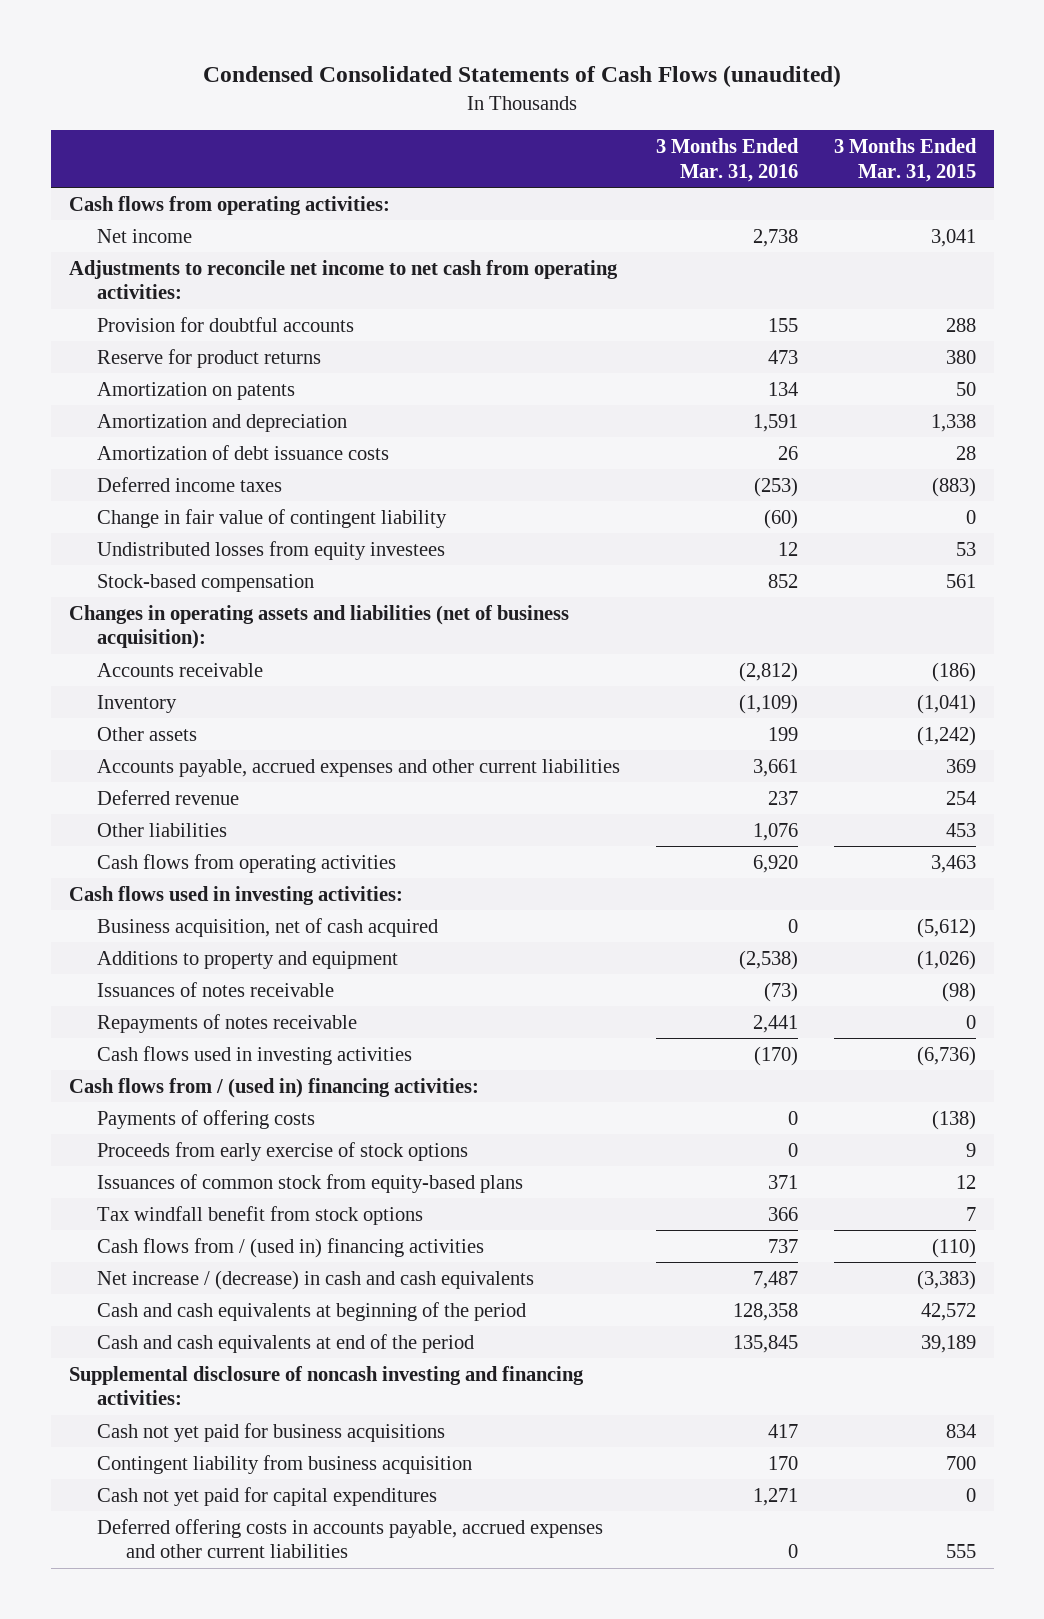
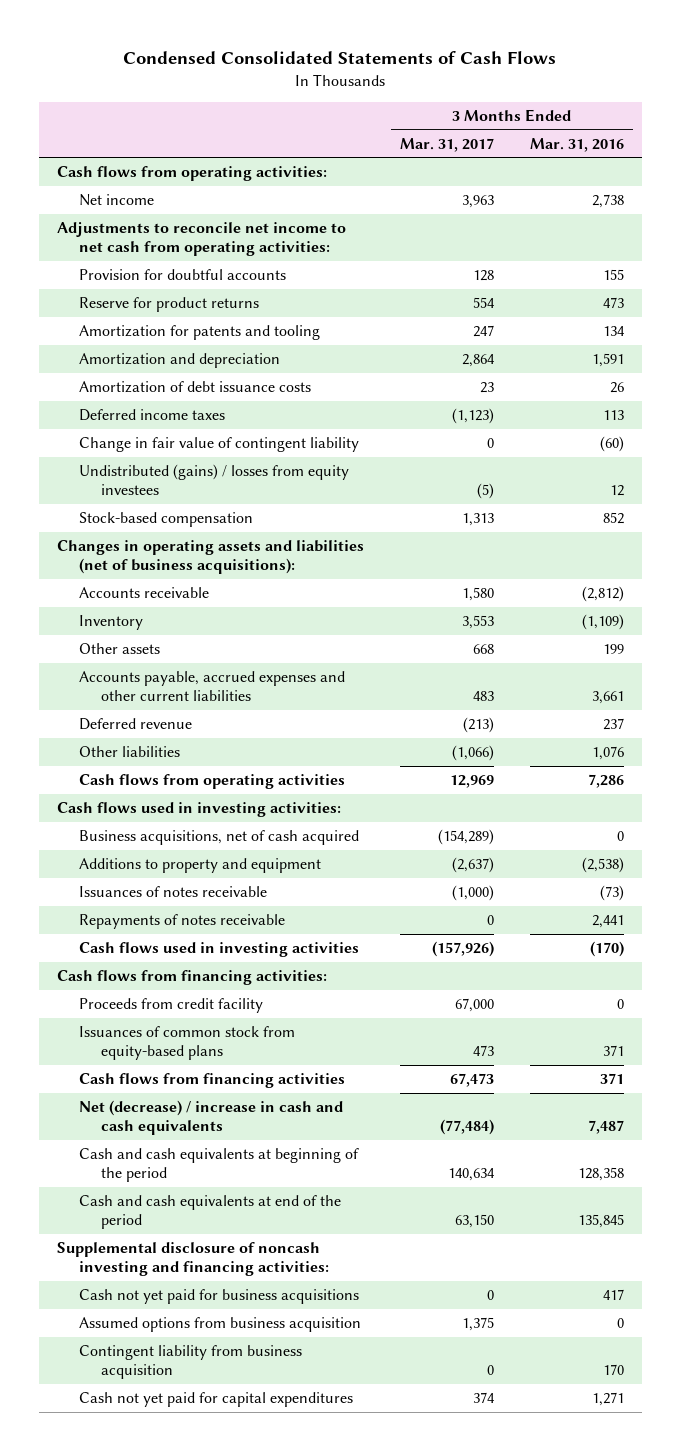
- Condensed Consolidated Statements of Cash Flows (unaudited)
+ Condensed Consolidated Statements of Cash Flows
- | 3 Months Ended Mar. 31, 2016 | 3 Months Ended Mar. 31, 2015
+ | 3 Months Ended Mar. 31, 2017 | 3 Months Ended Mar. 31, 2016
- Amortization on patents | 134 | 50
+ Amortization for patents and tooling | 247 | 134
- Deferred income taxes | (253) | (883)
+ Deferred income taxes | (1,123) | 113
- Undistributed losses from equity investees | 12 | 53
+ Undistributed (gains) / losses from equity investees | (5) | 12
- Changes in operating assets and liabilities (net of business acquisition):
+ Changes in operating assets and liabilities (net of business acquisitions):
- Cash flows from operating activities | 6,920 | 3,463
+ Cash flows from operating activities | 12,969 | 7,286
- Business acquisition, net of cash acquired | 0 | (5,612)
+ Business acquisitions, net of cash acquired | (154,289) | 0
- Cash flows from / (used in) financing activities:
- Payments of offering costs | 0 | (138)
- Proceeds from early exercise of stock options | 0 | 9
+ Cash flows from financing activities:
+ Proceeds from credit facility | 67,000 | 0
- Tax windfall benefit from stock options | 366 | 7
- Cash flows from / (used in) financing activities | 737 | (110)
- Net increase / (decrease) in cash and cash equivalents | 7,487 | (3,383)
+ Cash flows from financing activities | 67,473 | 371
+ Net (decrease) / increase in cash and cash equivalents | (77,484) | 7,487
+ Assumed options from business acquisition | 1,375 | 0
- Deferred offering costs in accounts payable, accrued expenses and other current liabilities | 0 | 555

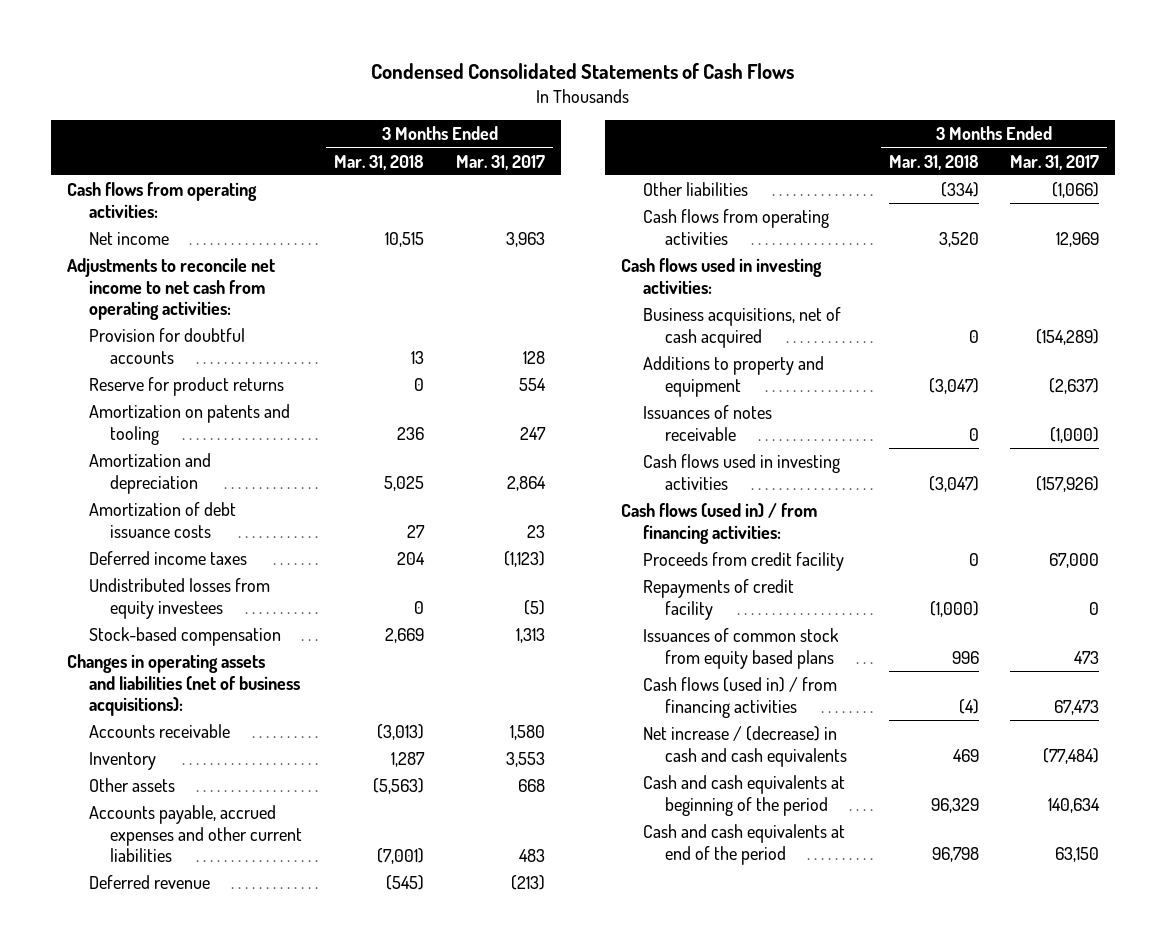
- | 3 Months Ended Mar. 31, 2017 | 3 Months Ended Mar. 31, 2016
+ | 3 Months Ended Mar. 31, 2018 | 3 Months Ended Mar. 31, 2017
- Amortization for patents and tooling | 247 | 134
+ Amortization on patents and tooling | 236 | 247
- Change in fair value of contingent liability | 0 | (60)
- Undistributed (gains) / losses from equity investees | (5) | 12
+ Undistributed losses from equity investees | 0 | (5)
- Repayments of notes receivable | 0 | 2,441
- Cash flows from financing activities:
+ Cash flows (used in) / from financing activities:
- Issuances of common stock from equity-based plans | 473 | 371
- Cash flows from financing activities | 67,473 | 371
- Net (decrease) / increase in cash and cash equivalents | (77,484) | 7,487
+ Repayments of credit facility | (1,000) | 0
+ Issuances of common stock from equity based plans | 996 | 473
+ Cash flows (used in) / from financing activities | (4) | 67,473
+ Net increase / (decrease) in cash and cash equivalents | 469 | (77,484)
- Supplemental disclosure of noncash investing and financing activities:
- Cash not yet paid for business acquisitions | 0 | 417
- Assumed options from business acquisition | 1,375 | 0
- Contingent liability from business acquisition | 0 | 170
- Cash not yet paid for capital expenditures | 374 | 1,271

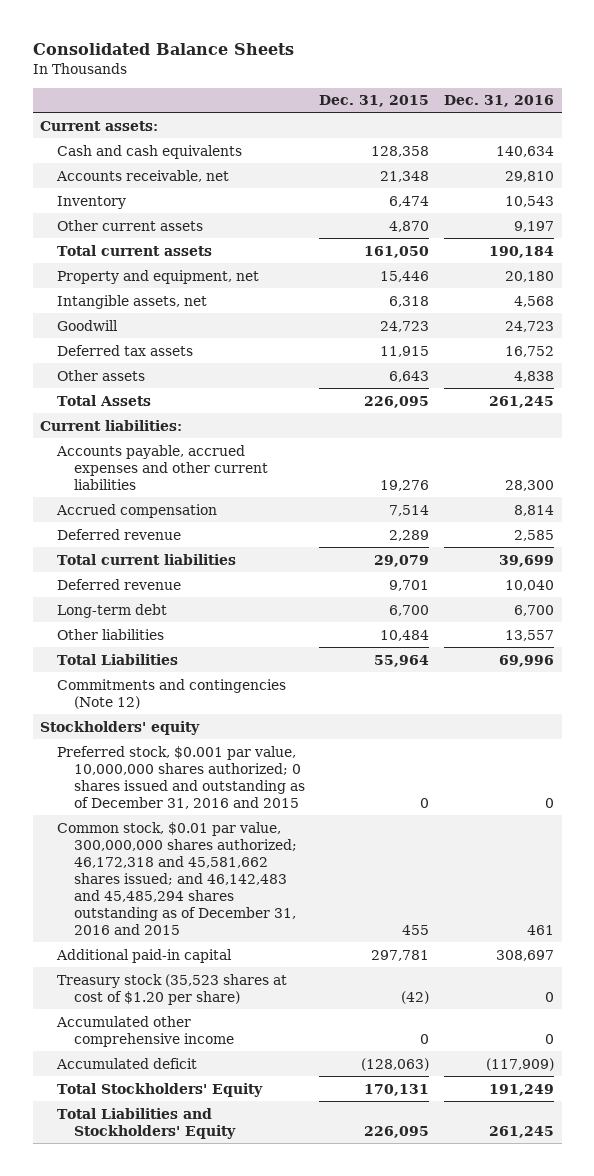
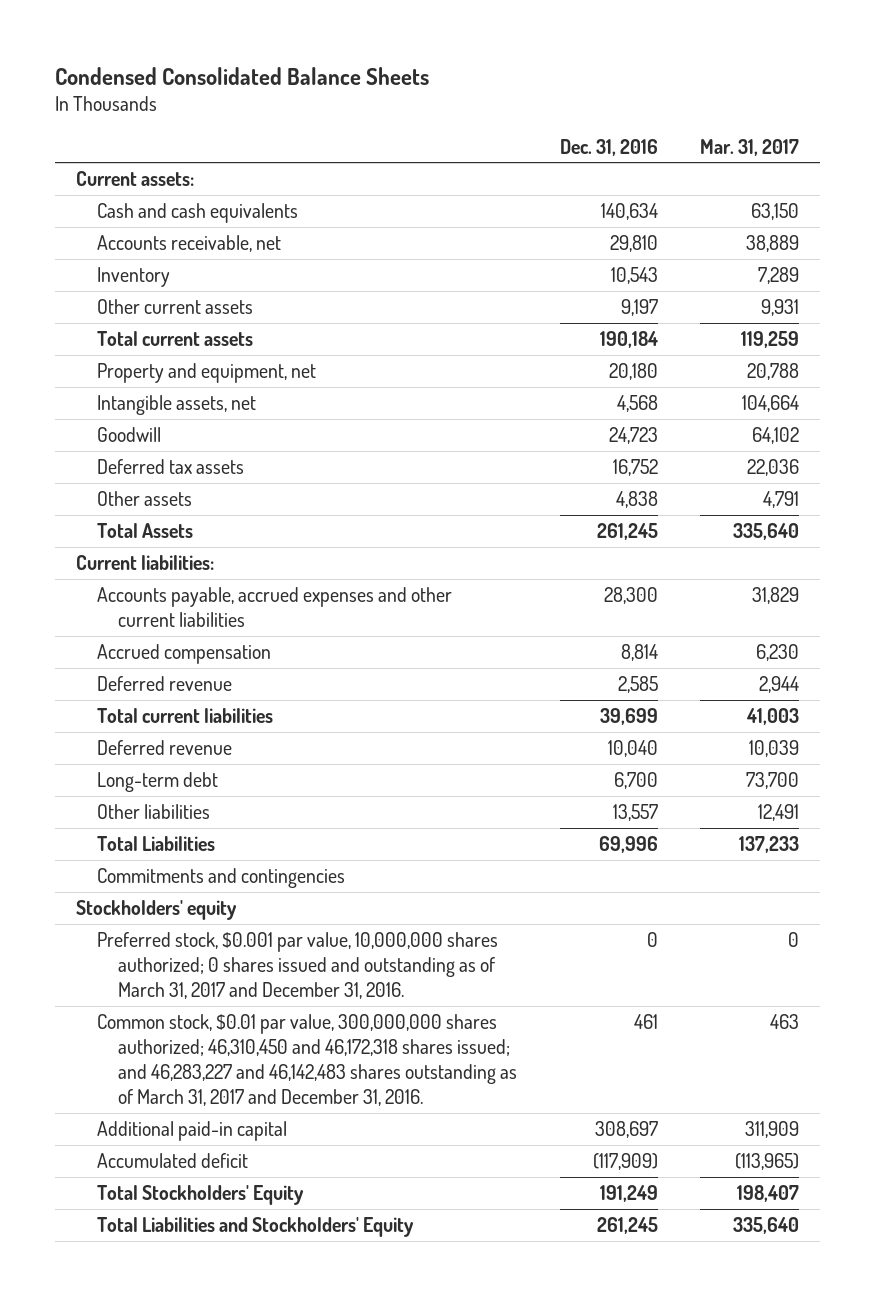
- Consolidated Balance Sheets
+ Condensed Consolidated Balance Sheets
- | Dec. 31, 2015 | Dec. 31, 2016
+ | Dec. 31, 2016 | Mar. 31, 2017
- Commitments and contingencies (Note 12)
+ Commitments and contingencies
- Preferred stock, $0.001 par value, 10,000,000 shares authorized; 0 shares issued and outstanding as of December 31, 2016 and 2015 | 0 | 0
- Common stock, $0.01 par value, 300,000,000 shares authorized; 46,172,318 and 45,581,662 shares issued; and 46,142,483 and 45,485,294 shares outstanding as of December 31, 2016 and 2015 | 455 | 461
+ Preferred stock, $0.001 par value, 10,000,000 shares authorized; 0 shares issued and outstanding as of March 31, 2017 and December 31, 2016. | 0 | 0
+ Common stock, $0.01 par value, 300,000,000 shares authorized; 46,310,450 and 46,172,318 shares issued; and 46,283,227 and 46,142,483 shares outstanding as of March 31, 2017 and December 31, 2016. | 461 | 463
- Treasury stock (35,523 shares at cost of $1.20 per share) | (42) | 0
- Accumulated other comprehensive income | 0 | 0

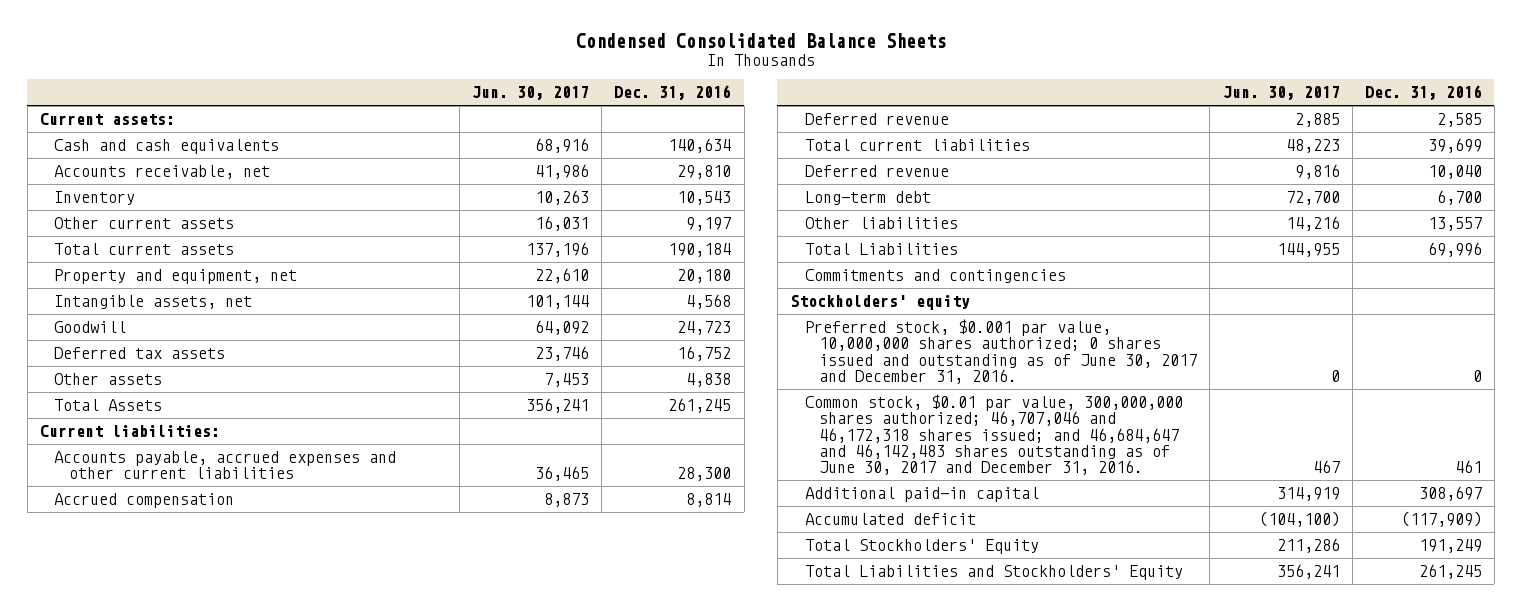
- | Dec. 31, 2016 | Mar. 31, 2017
+ | Jun. 30, 2017 | Dec. 31, 2016
- Preferred stock, $0.001 par value, 10,000,000 shares authorized; 0 shares issued and outstanding as of March 31, 2017 and December 31, 2016. | 0 | 0
- Common stock, $0.01 par value, 300,000,000 shares authorized; 46,310,450 and 46,172,318 shares issued; and 46,283,227 and 46,142,483 shares outstanding as of March 31, 2017 and December 31, 2016. | 461 | 463
+ Preferred stock, $0.001 par value, 10,000,000 shares authorized; 0 shares issued and outstanding as of June 30, 2017 and December 31, 2016. | 0 | 0
+ Common stock, $0.01 par value, 300,000,000 shares authorized; 46,707,046 and 46,172,318 shares issued; and 46,684,647 and 46,142,483 shares outstanding as of June 30, 2017 and December 31, 2016. | 467 | 461

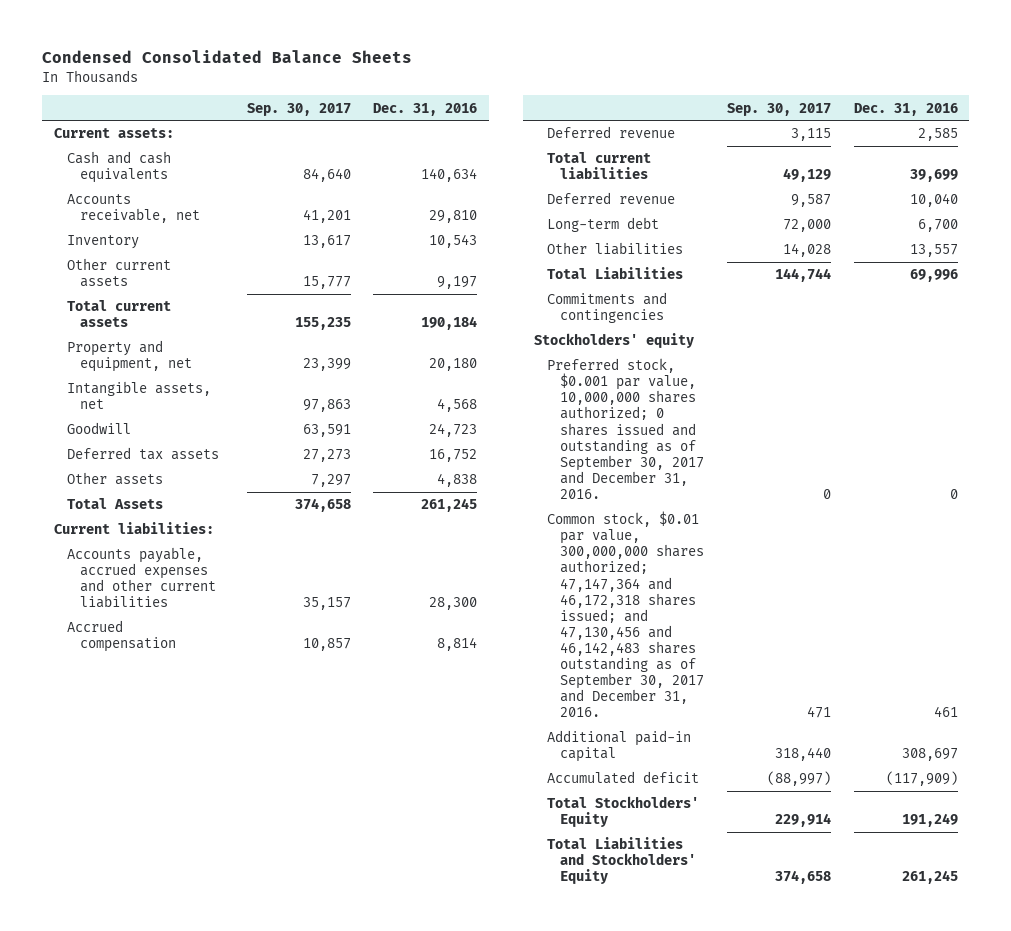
- | Jun. 30, 2017 | Dec. 31, 2016
+ | Sep. 30, 2017 | Dec. 31, 2016
- Preferred stock, $0.001 par value, 10,000,000 shares authorized; 0 shares issued and outstanding as of June 30, 2017 and December 31, 2016. | 0 | 0
- Common stock, $0.01 par value, 300,000,000 shares authorized; 46,707,046 and 46,172,318 shares issued; and 46,684,647 and 46,142,483 shares outstanding as of June 30, 2017 and December 31, 2016. | 467 | 461
+ Preferred stock, $0.001 par value, 10,000,000 shares authorized; 0 shares issued and outstanding as of September 30, 2017 and December 31, 2016. | 0 | 0
+ Common stock, $0.01 par value, 300,000,000 shares authorized; 47,147,364 and 46,172,318 shares issued; and 47,130,456 and 46,142,483 shares outstanding as of September 30, 2017 and December 31, 2016. | 471 | 461

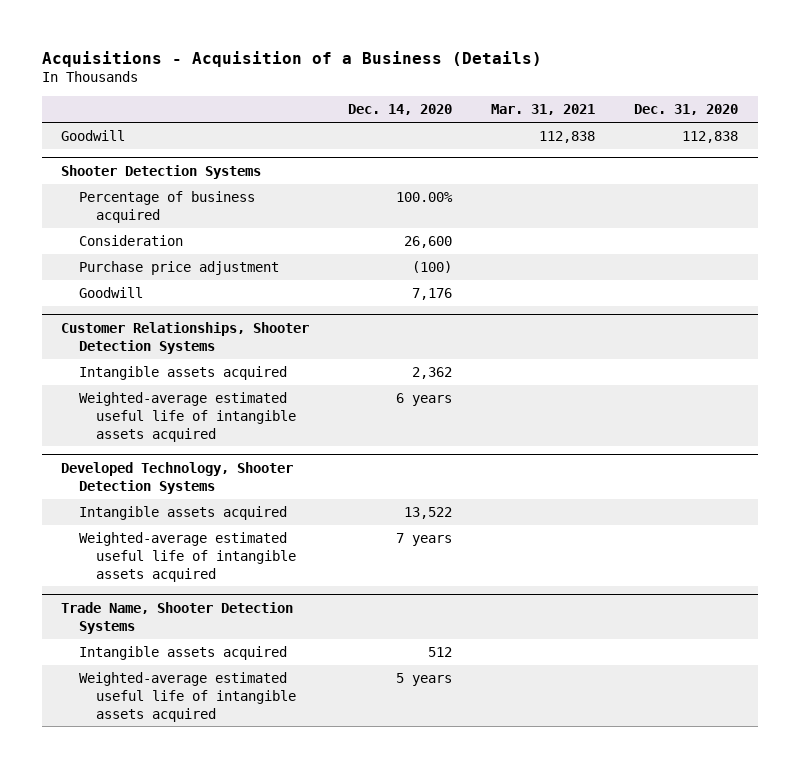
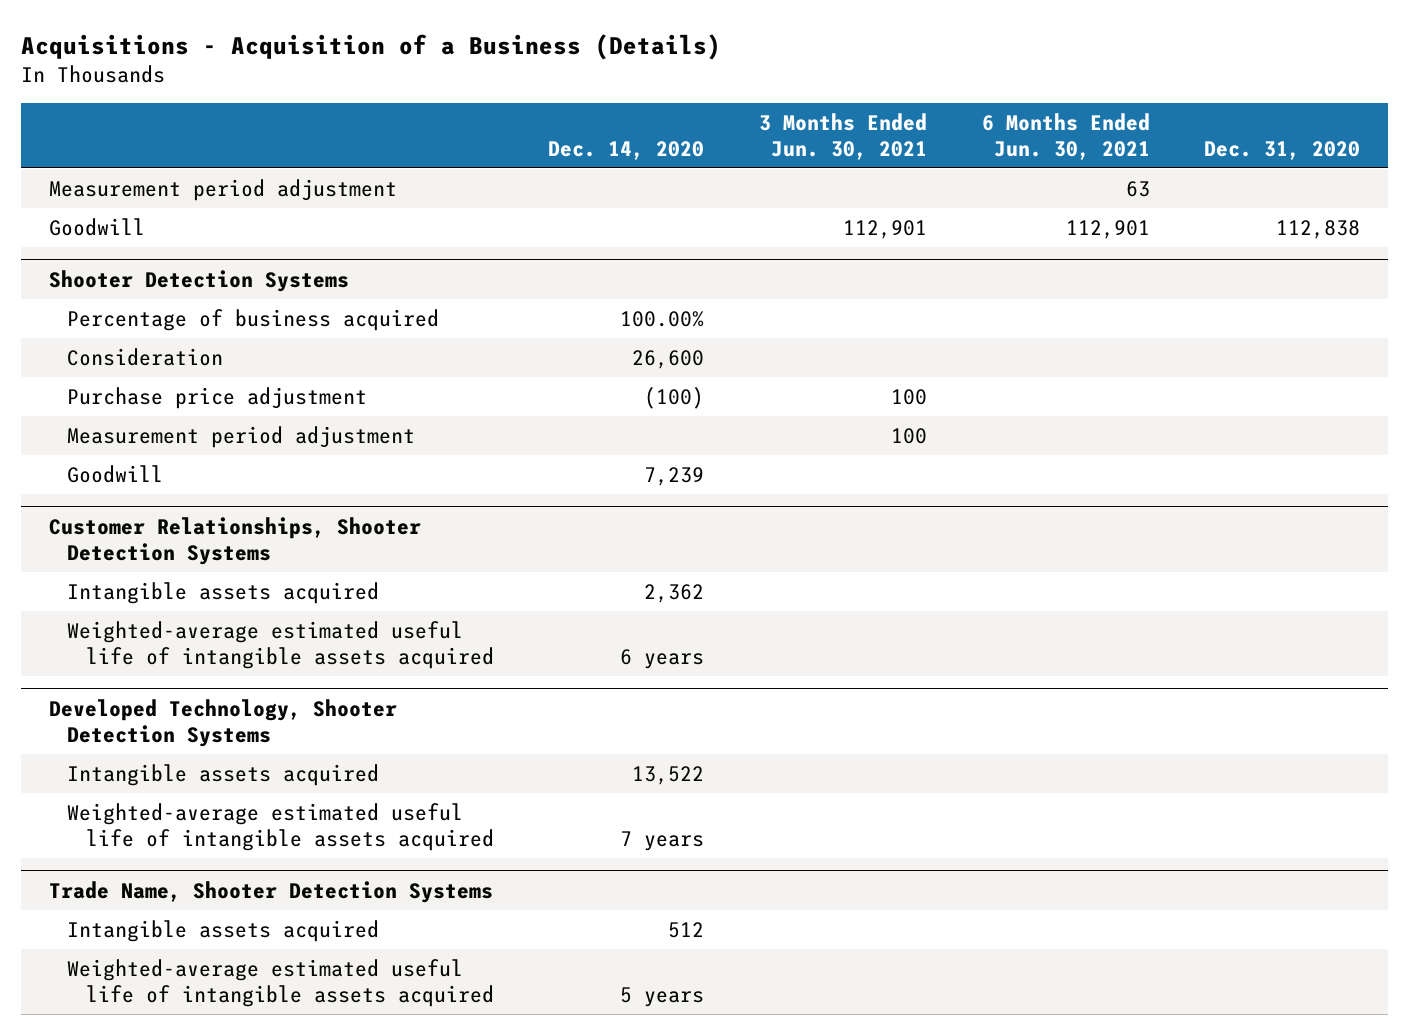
- | Dec. 14, 2020 | Mar. 31, 2021 | Dec. 31, 2020
+ | Dec. 14, 2020 | 3 Months Ended Jun. 30, 2021 | 6 Months Ended Jun. 30, 2021 | Dec. 31, 2020
+ Measurement period adjustment | | | 63 |
@ Shooter Detection Systems
- Goodwill | 7,176 | |
+ Measurement period adjustment | | 100 | |
+ Goodwill | 7,239 | | |

